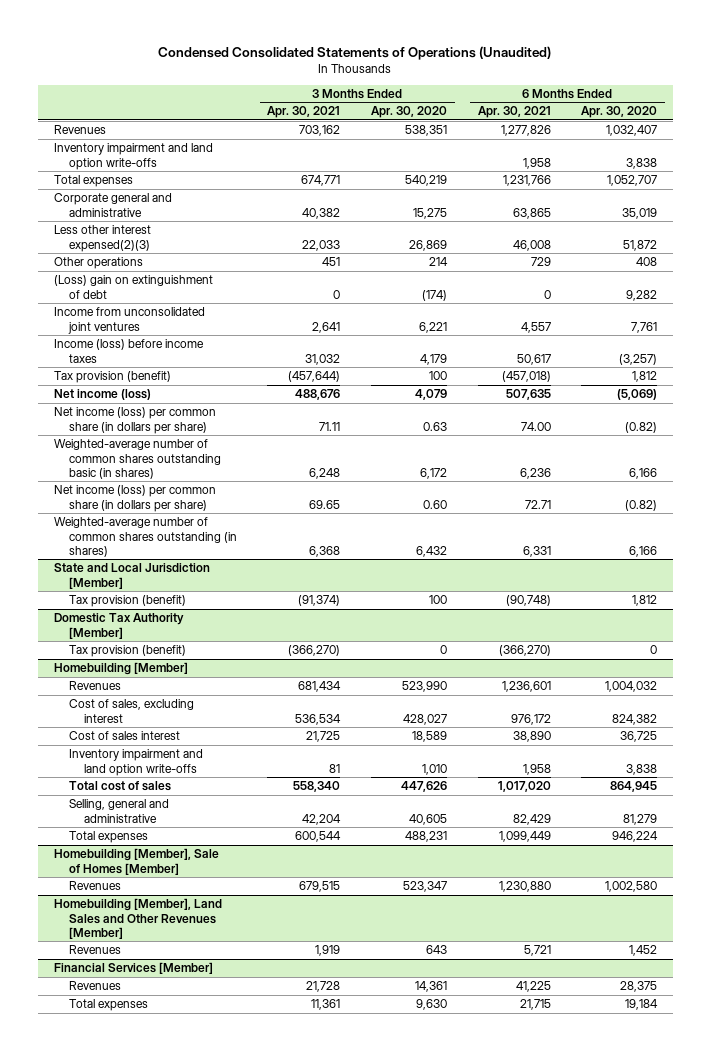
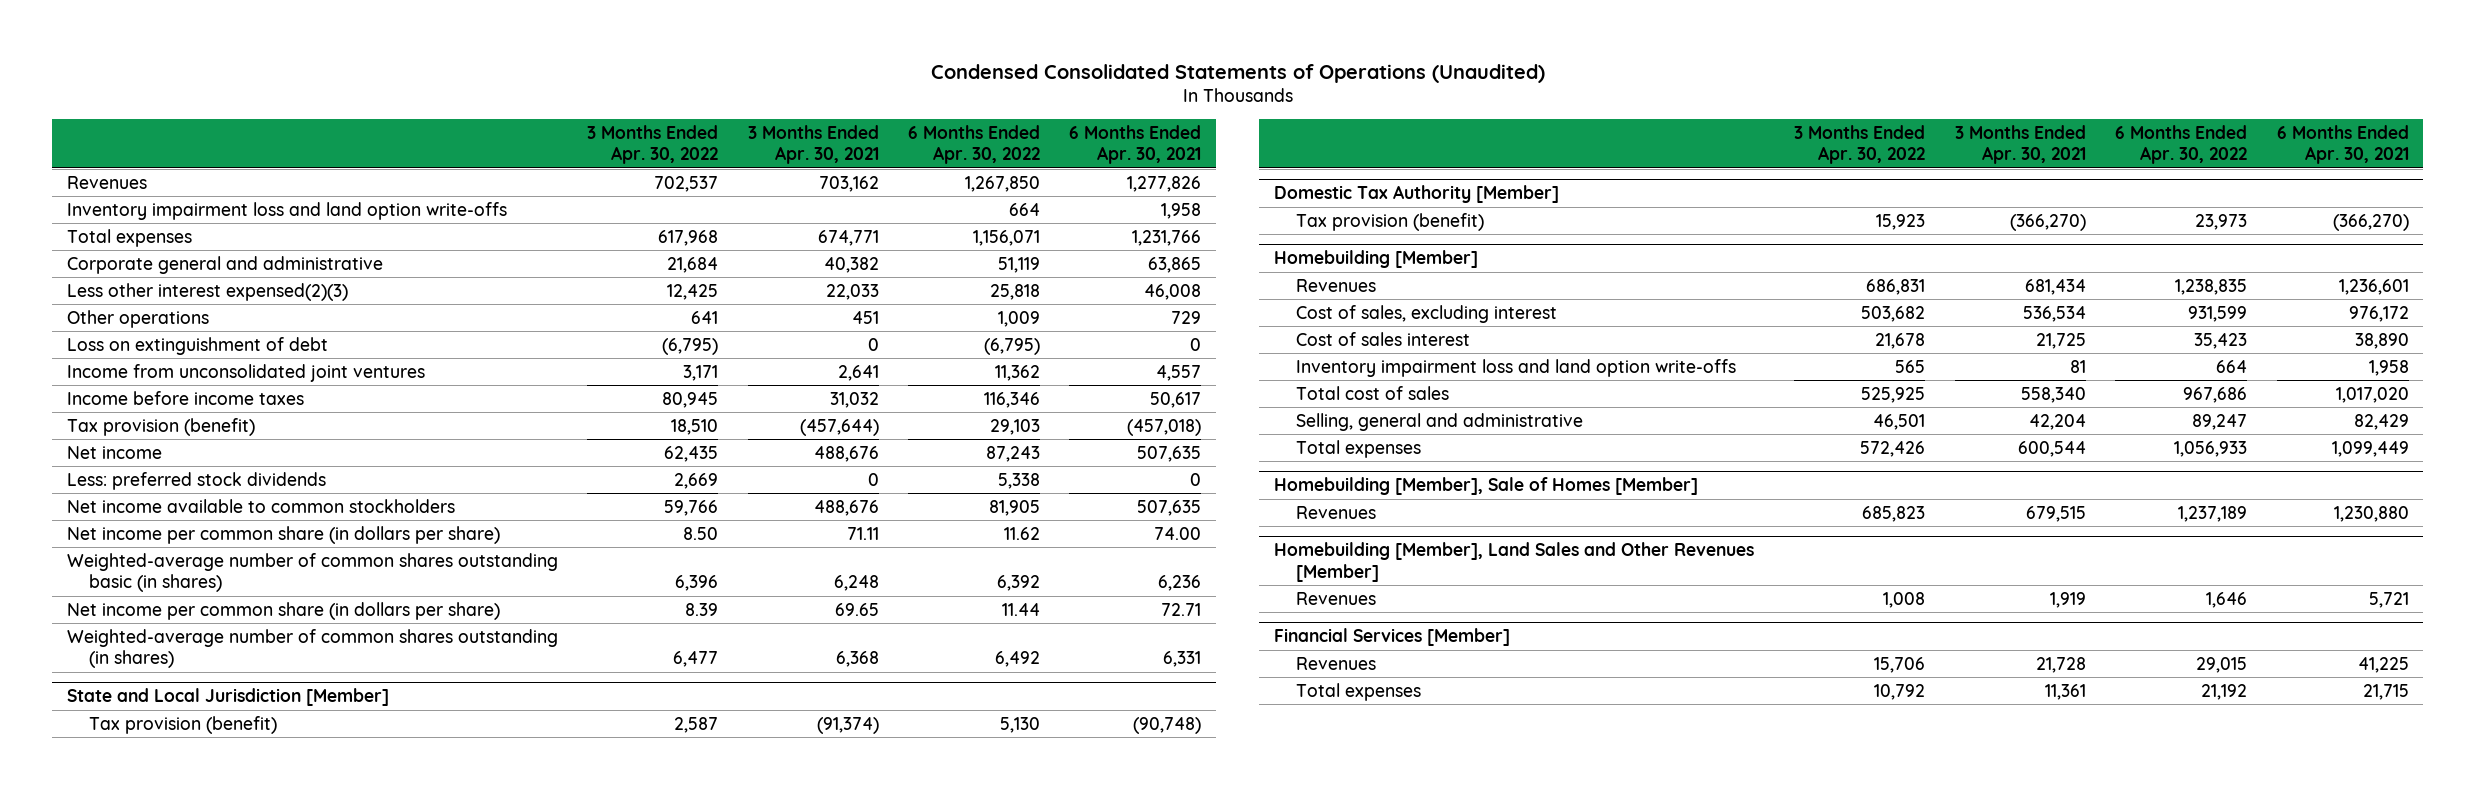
- | 3 Months Ended Apr. 30, 2021 | 3 Months Ended Apr. 30, 2020 | 6 Months Ended Apr. 30, 2021 | 6 Months Ended Apr. 30, 2020
+ | 3 Months Ended Apr. 30, 2022 | 3 Months Ended Apr. 30, 2021 | 6 Months Ended Apr. 30, 2022 | 6 Months Ended Apr. 30, 2021
- Inventory impairment and land option write-offs | | | 1,958 | 3,838
+ Inventory impairment loss and land option write-offs | | | 664 | 1,958
- (Loss) gain on extinguishment of debt | 0 | (174) | 0 | 9,282
+ Loss on extinguishment of debt | (6,795) | 0 | (6,795) | 0
- Income (loss) before income taxes | 31,032 | 4,179 | 50,617 | (3,257)
+ Income before income taxes | 80,945 | 31,032 | 116,346 | 50,617
- Net income (loss) | 488,676 | 4,079 | 507,635 | (5,069)
- Net income (loss) per common share (in dollars per share) | 71.11 | 0.63 | 74.00 | (0.82)
+ Net income | 62,435 | 488,676 | 87,243 | 507,635
+ Less: preferred stock dividends | 2,669 | 0 | 5,338 | 0
+ Net income available to common stockholders | 59,766 | 488,676 | 81,905 | 507,635
+ Net income per common share (in dollars per share) | 8.50 | 71.11 | 11.62 | 74.00
- Net income (loss) per common share (in dollars per share) | 69.65 | 0.60 | 72.71 | (0.82)
+ Net income per common share (in dollars per share) | 8.39 | 69.65 | 11.44 | 72.71
@ Homebuilding [Member]
- Inventory impairment and land option write-offs | 81 | 1,010 | 1,958 | 3,838
+ Inventory impairment loss and land option write-offs | 565 | 81 | 664 | 1,958

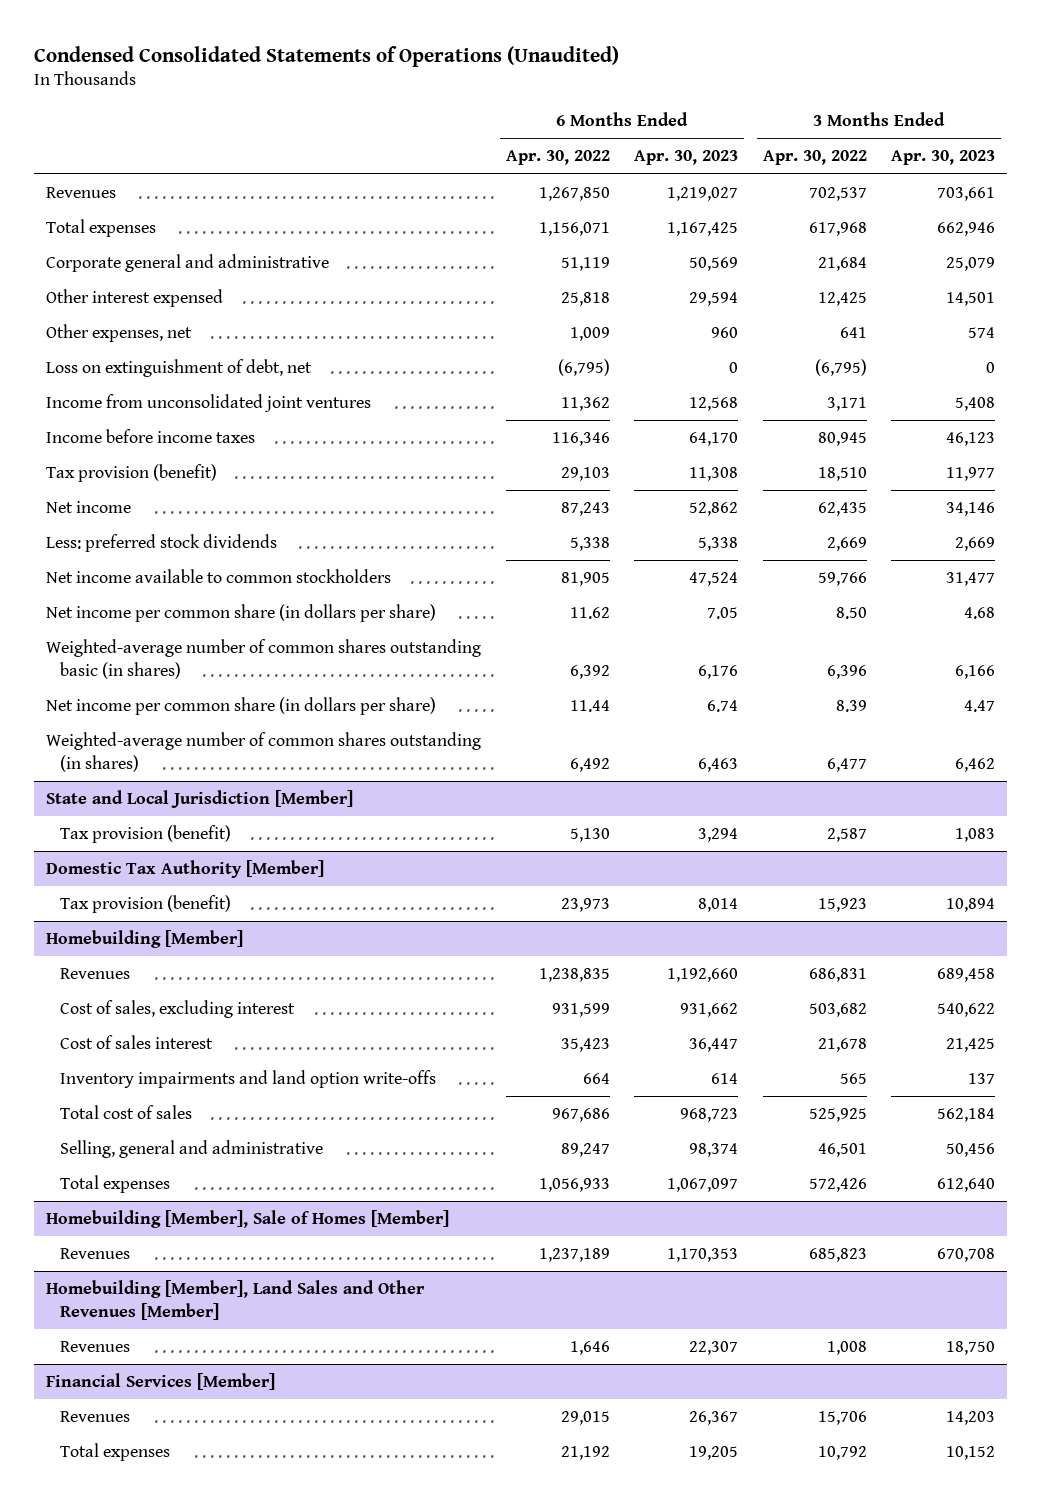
- | 3 Months Ended Apr. 30, 2022 | 3 Months Ended Apr. 30, 2021 | 6 Months Ended Apr. 30, 2022 | 6 Months Ended Apr. 30, 2021
+ | 6 Months Ended Apr. 30, 2022 | 6 Months Ended Apr. 30, 2023 | 3 Months Ended Apr. 30, 2022 | 3 Months Ended Apr. 30, 2023
- Inventory impairment loss and land option write-offs | | | 664 | 1,958
- Less other interest expensed(2)(3) | 12,425 | 22,033 | 25,818 | 46,008
- Other operations | 641 | 451 | 1,009 | 729
- Loss on extinguishment of debt | (6,795) | 0 | (6,795) | 0
+ Other interest expensed | 25,818 | 29,594 | 12,425 | 14,501
+ Other expenses, net | 1,009 | 960 | 641 | 574
+ Loss on extinguishment of debt, net | (6,795) | 0 | (6,795) | 0
@ Homebuilding [Member]
- Inventory impairment loss and land option write-offs | 565 | 81 | 664 | 1,958
+ Inventory impairments and land option write-offs | 664 | 614 | 565 | 137

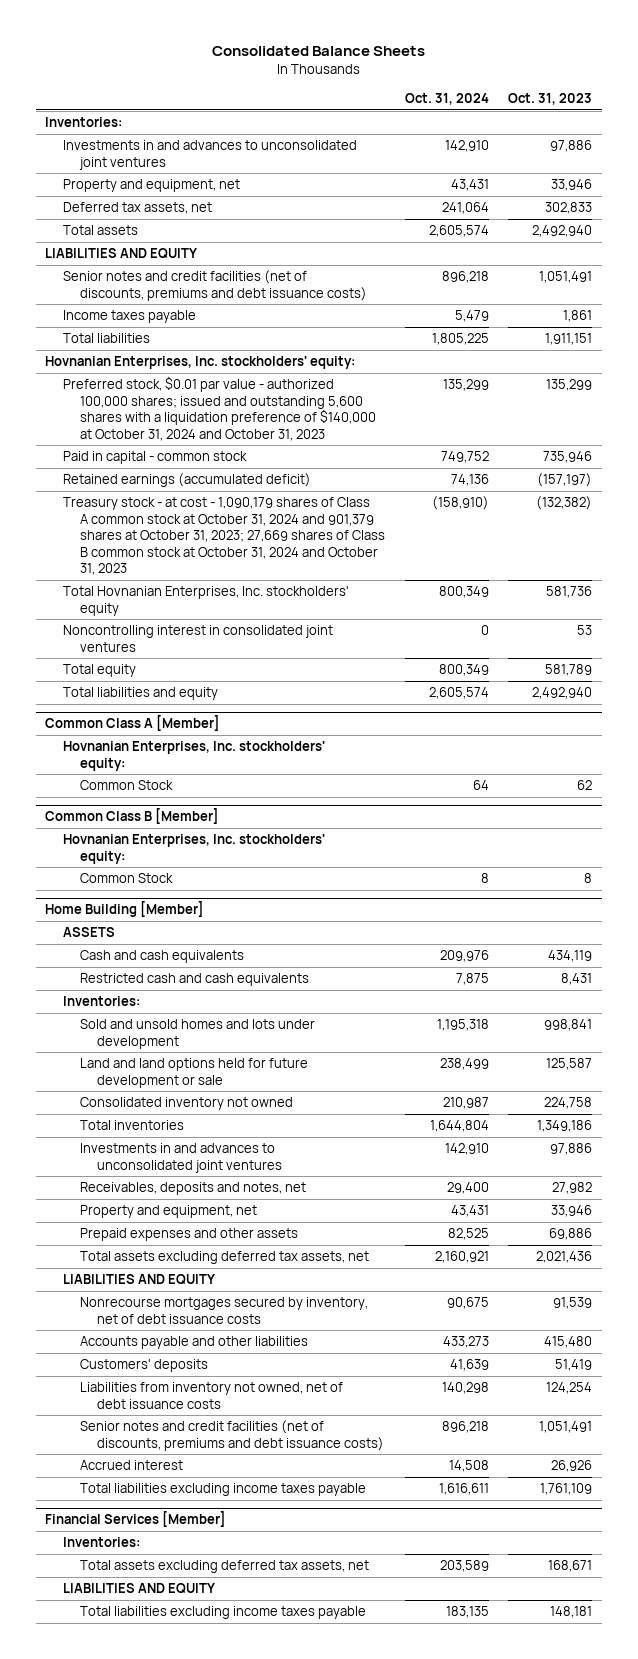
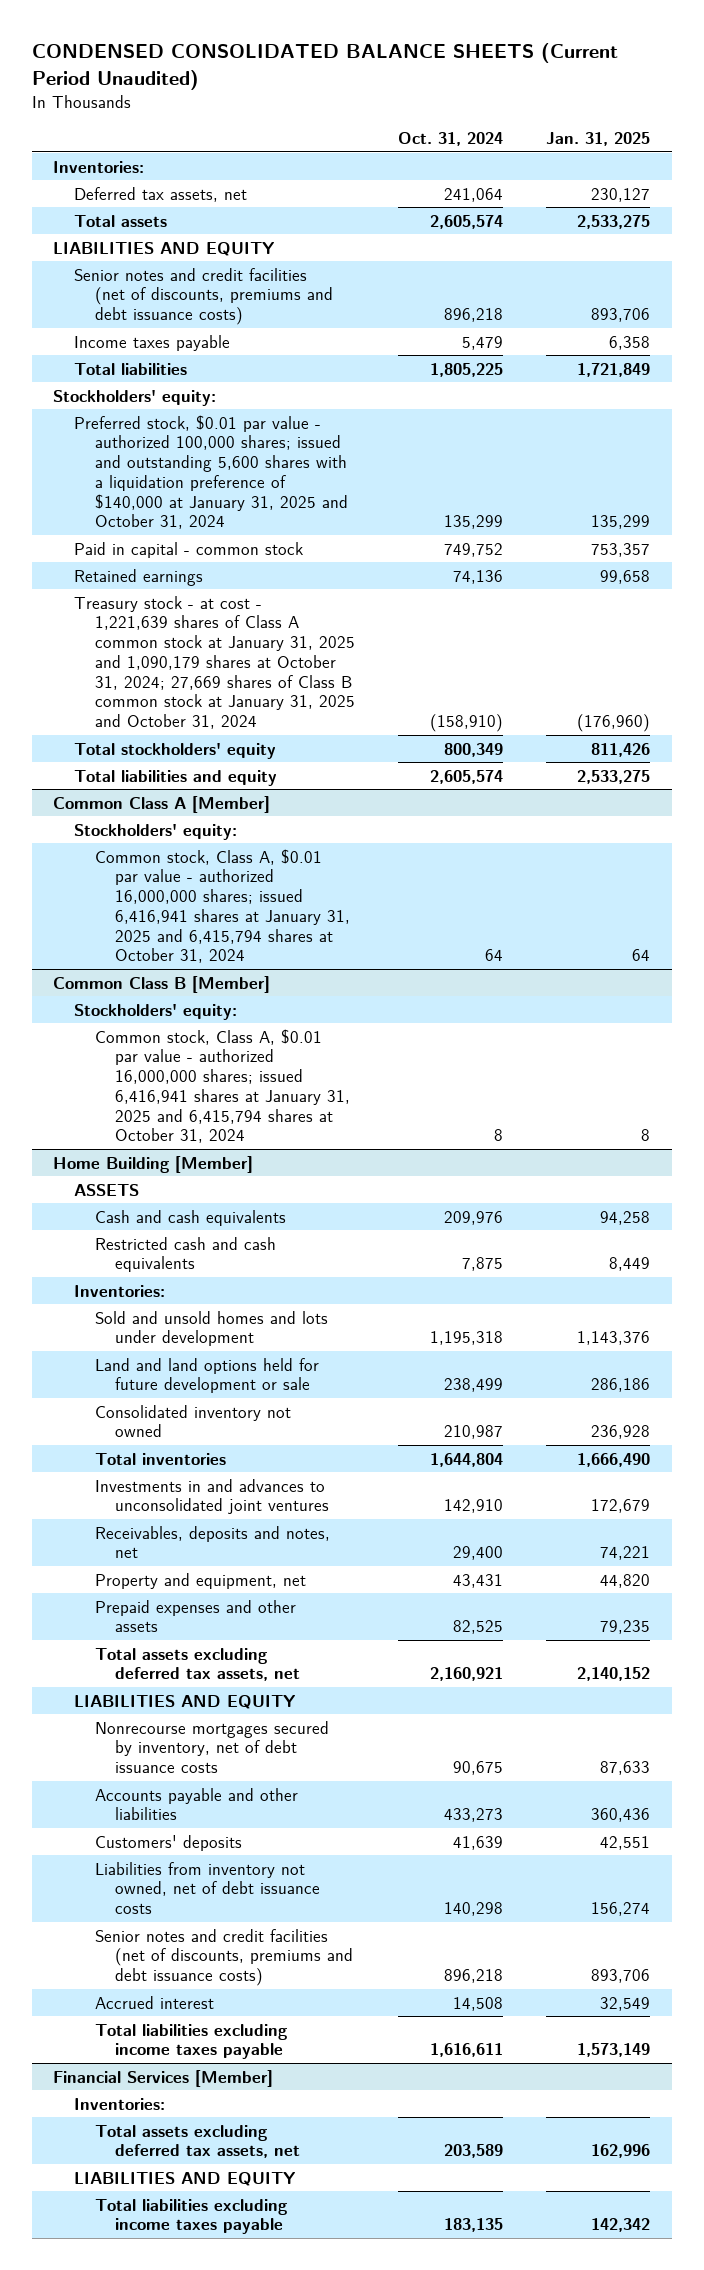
- Consolidated Balance Sheets
+ CONDENSED CONSOLIDATED BALANCE SHEETS (Current Period Unaudited)
- | Oct. 31, 2024 | Oct. 31, 2023
+ | Oct. 31, 2024 | Jan. 31, 2025
- Investments in and advances to unconsolidated joint ventures | 142,910 | 97,886
- Property and equipment, net | 43,431 | 33,946
- Hovnanian Enterprises, Inc. stockholders' equity:
- Preferred stock, $0.01 par value - authorized 100,000 shares; issued and outstanding 5,600 shares with a liquidation preference of $140,000 at October 31, 2024 and October 31, 2023 | 135,299 | 135,299
+ Stockholders' equity:
+ Preferred stock, $0.01 par value - authorized 100,000 shares; issued and outstanding 5,600 shares with a liquidation preference of $140,000 at January 31, 2025 and October 31, 2024 | 135,299 | 135,299
- Retained earnings (accumulated deficit) | 74,136 | (157,197)
- Treasury stock - at cost - 1,090,179 shares of Class A common stock at October 31, 2024 and 901,379 shares at October 31, 2023; 27,669 shares of Class B common stock at October 31, 2024 and October 31, 2023 | (158,910) | (132,382)
- Total Hovnanian Enterprises, Inc. stockholders' equity | 800,349 | 581,736
- Noncontrolling interest in consolidated joint ventures | 0 | 53
- Total equity | 800,349 | 581,789
+ Retained earnings | 74,136 | 99,658
+ Treasury stock - at cost - 1,221,639 shares of Class A common stock at January 31, 2025 and 1,090,179 shares at October 31, 2024; 27,669 shares of Class B common stock at January 31, 2025 and October 31, 2024 | (158,910) | (176,960)
+ Total stockholders' equity | 800,349 | 811,426
@ Common Class A [Member]
- Hovnanian Enterprises, Inc. stockholders' equity:
- Common Stock | 64 | 62
+ Stockholders' equity:
+ Common stock, Class A, $0.01 par value - authorized 16,000,000 shares; issued 6,416,941 shares at January 31, 2025 and 6,415,794 shares at October 31, 2024 | 64 | 64
@ Common Class B [Member]
- Hovnanian Enterprises, Inc. stockholders' equity:
- Common Stock | 8 | 8
+ Stockholders' equity:
+ Common stock, Class A, $0.01 par value - authorized 16,000,000 shares; issued 6,416,941 shares at January 31, 2025 and 6,415,794 shares at October 31, 2024 | 8 | 8

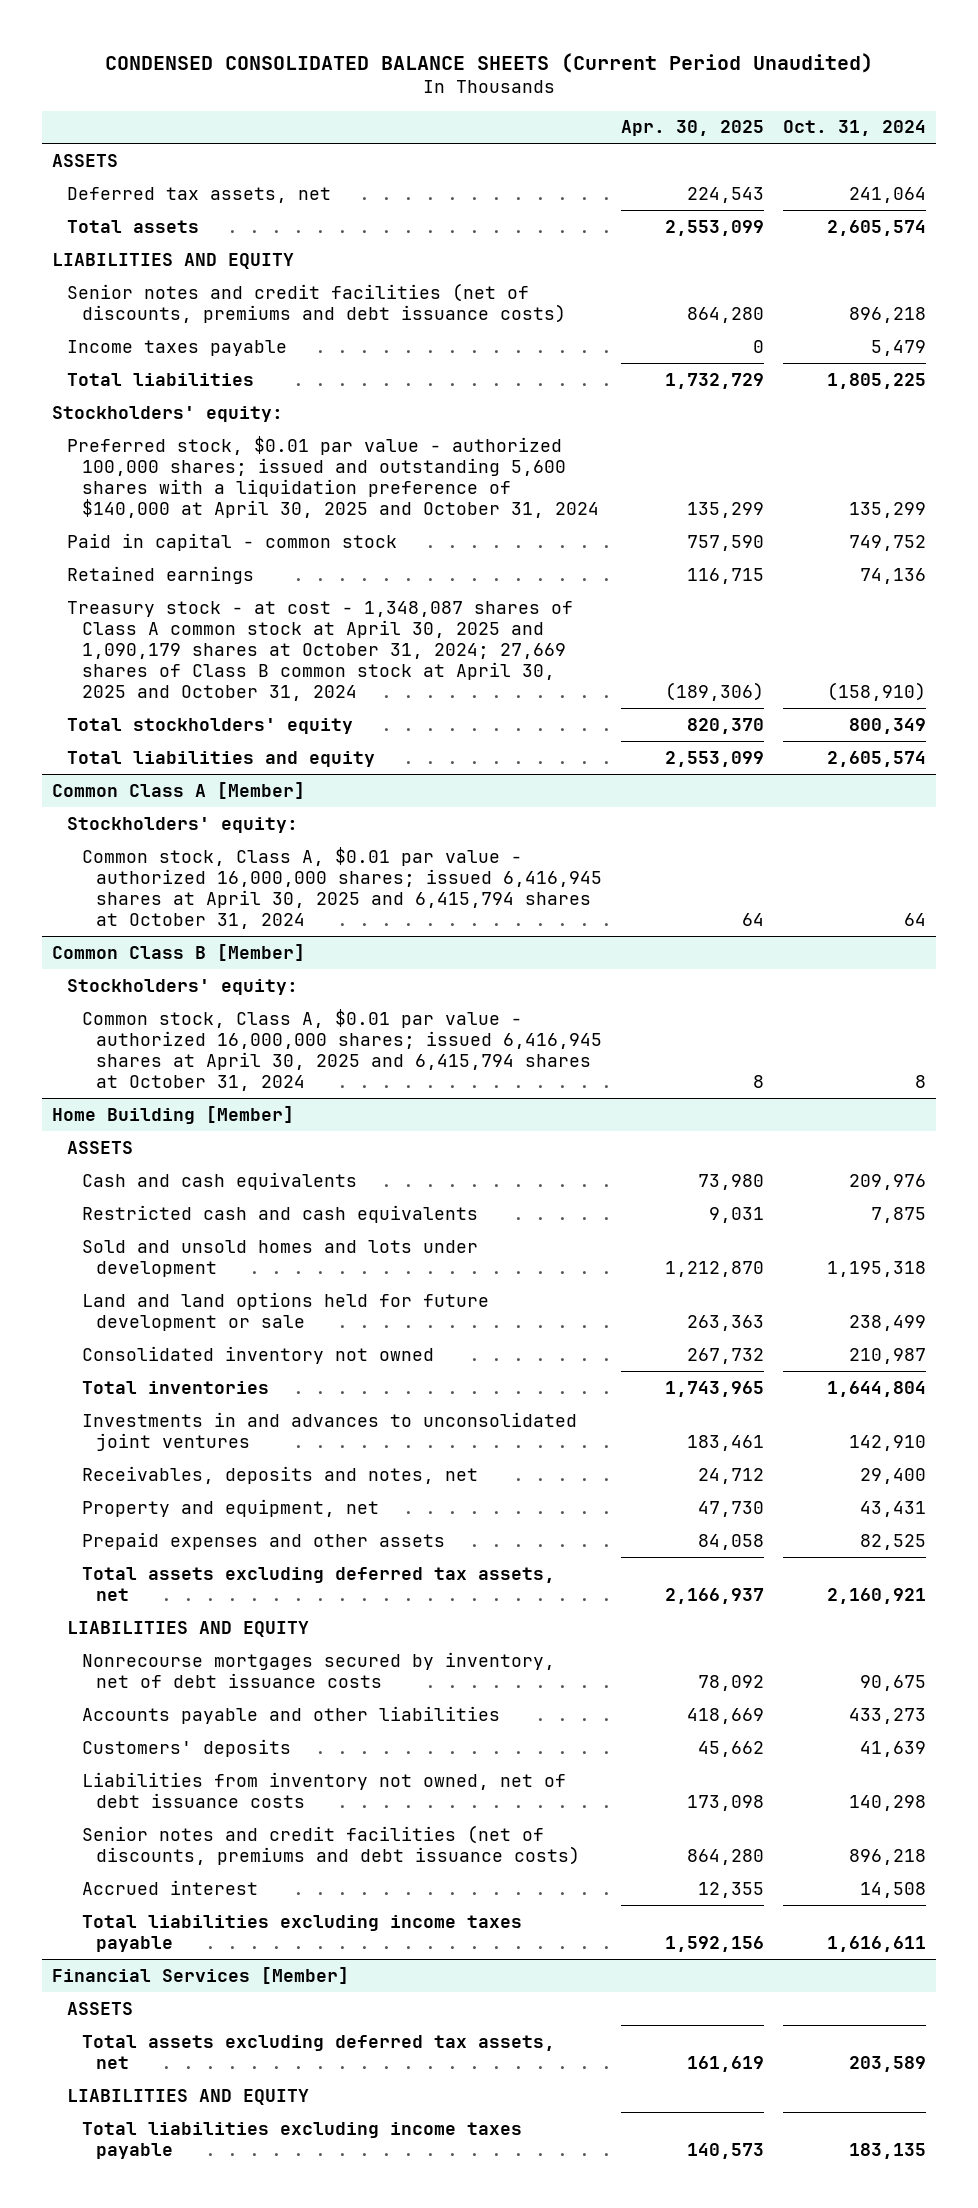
- | Oct. 31, 2024 | Jan. 31, 2025
+ | Apr. 30, 2025 | Oct. 31, 2024
- Inventories:
+ ASSETS
- Preferred stock, $0.01 par value - authorized 100,000 shares; issued and outstanding 5,600 shares with a liquidation preference of $140,000 at January 31, 2025 and October 31, 2024 | 135,299 | 135,299
+ Preferred stock, $0.01 par value - authorized 100,000 shares; issued and outstanding 5,600 shares with a liquidation preference of $140,000 at April 30, 2025 and October 31, 2024 | 135,299 | 135,299
- Treasury stock - at cost - 1,221,639 shares of Class A common stock at January 31, 2025 and 1,090,179 shares at October 31, 2024; 27,669 shares of Class B common stock at January 31, 2025 and October 31, 2024 | (158,910) | (176,960)
+ Treasury stock - at cost - 1,348,087 shares of Class A common stock at April 30, 2025 and 1,090,179 shares at October 31, 2024; 27,669 shares of Class B common stock at April 30, 2025 and October 31, 2024 | (189,306) | (158,910)
@ Common Class A [Member]
- Common stock, Class A, $0.01 par value - authorized 16,000,000 shares; issued 6,416,941 shares at January 31, 2025 and 6,415,794 shares at October 31, 2024 | 64 | 64
+ Common stock, Class A, $0.01 par value - authorized 16,000,000 shares; issued 6,416,945 shares at April 30, 2025 and 6,415,794 shares at October 31, 2024 | 64 | 64
@ Common Class B [Member]
- Common stock, Class A, $0.01 par value - authorized 16,000,000 shares; issued 6,416,941 shares at January 31, 2025 and 6,415,794 shares at October 31, 2024 | 8 | 8
+ Common stock, Class A, $0.01 par value - authorized 16,000,000 shares; issued 6,416,945 shares at April 30, 2025 and 6,415,794 shares at October 31, 2024 | 8 | 8
@ Home Building [Member]
- Inventories:
@ Financial Services [Member]
- Inventories:
+ ASSETS

